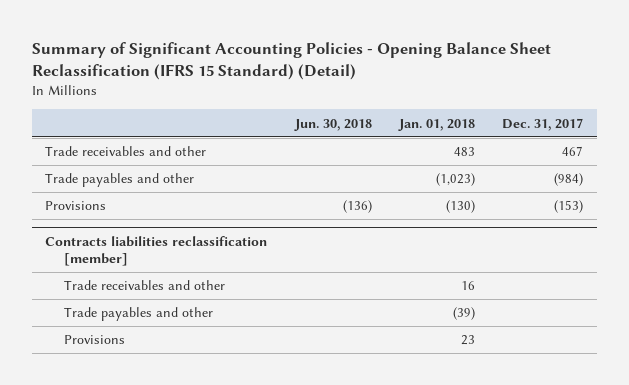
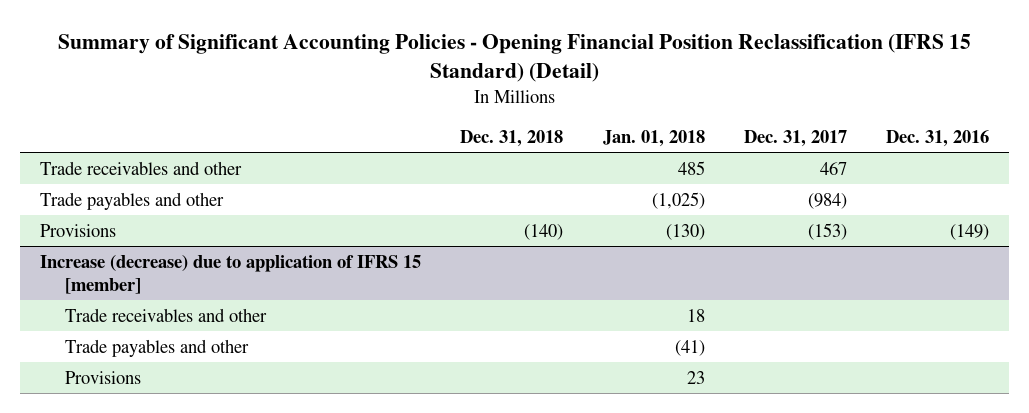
- Summary of Significant Accounting Policies - Opening Balance Sheet Reclassification (IFRS 15 Standard) (Detail)
+ Summary of Significant Accounting Policies - Opening Financial Position Reclassification (IFRS 15 Standard) (Detail)
- | Jun. 30, 2018 | Jan. 01, 2018 | Dec. 31, 2017
+ | Dec. 31, 2018 | Jan. 01, 2018 | Dec. 31, 2017 | Dec. 31, 2016
- Trade receivables and other | | 483 | 467
- Trade payables and other | | (1,023) | (984)
+ Trade receivables and other | | 485 | 467 |
+ Trade payables and other | | (1,025) | (984) |
- Contracts liabilities reclassification [member]
- Trade receivables and other | | 16 |
- Trade payables and other | | (39) |
+ Increase (decrease) due to application of IFRS 15 [member]
+ Trade receivables and other | | 18 | |
+ Trade payables and other | | (41) | |

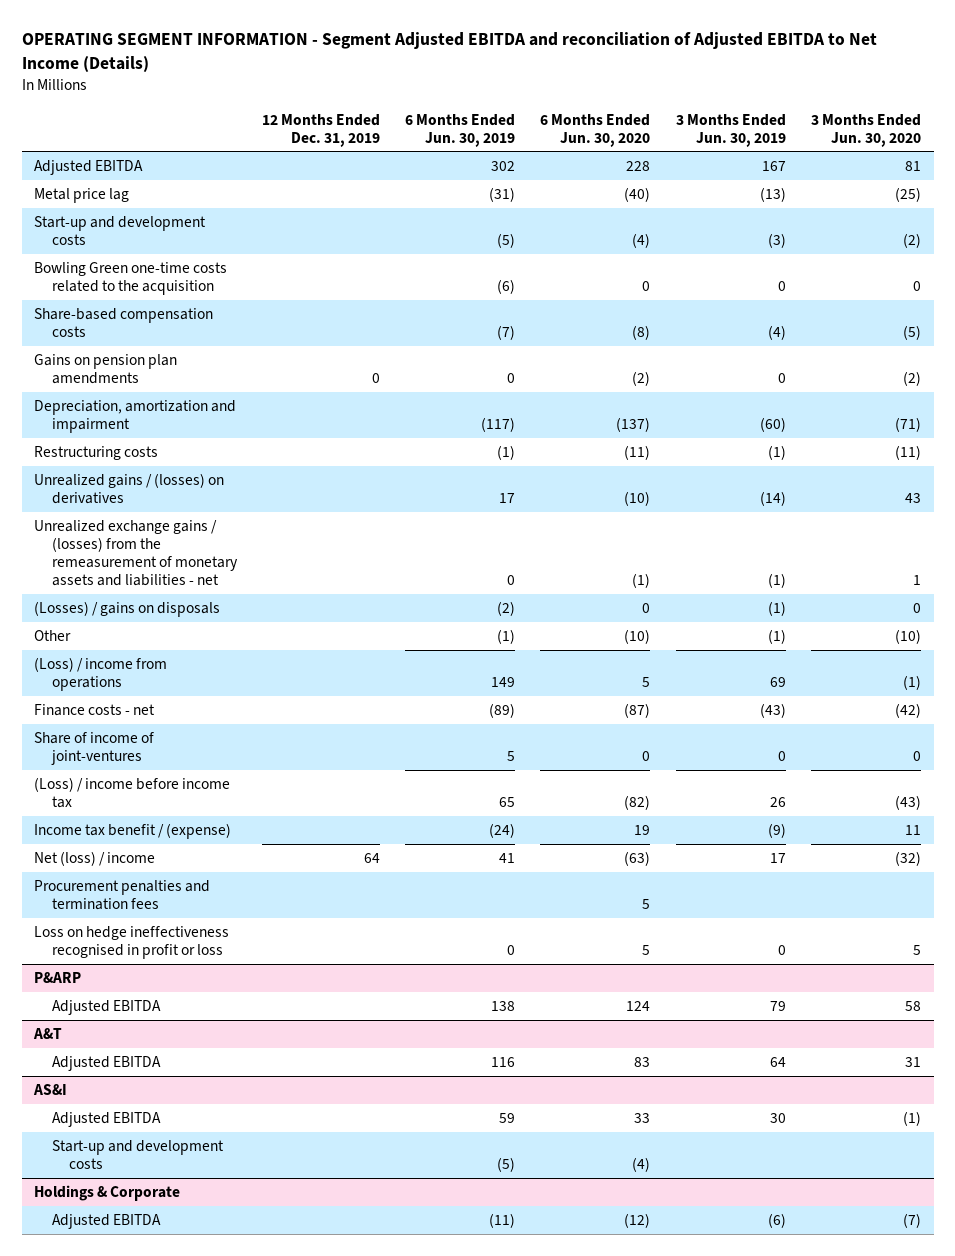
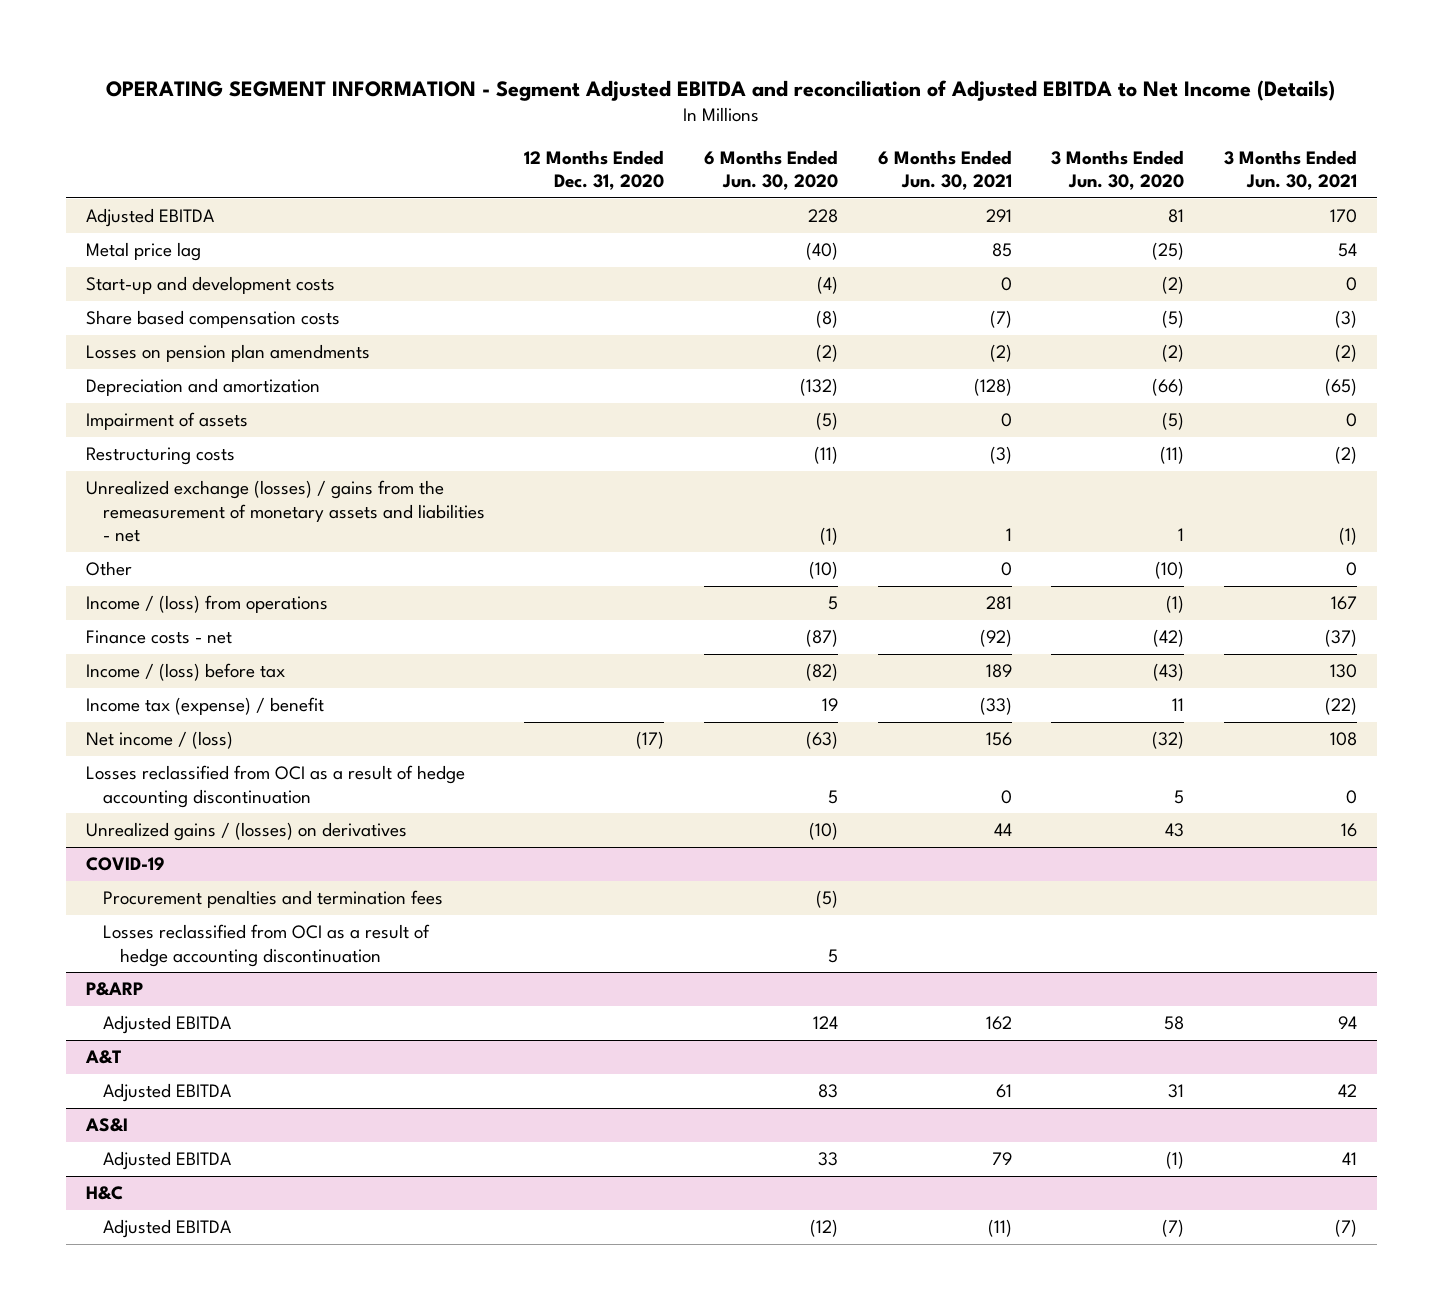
- | 12 Months Ended Dec. 31, 2019 | 6 Months Ended Jun. 30, 2019 | 6 Months Ended Jun. 30, 2020 | 3 Months Ended Jun. 30, 2019 | 3 Months Ended Jun. 30, 2020
+ | 12 Months Ended Dec. 31, 2020 | 6 Months Ended Jun. 30, 2020 | 6 Months Ended Jun. 30, 2021 | 3 Months Ended Jun. 30, 2020 | 3 Months Ended Jun. 30, 2021
- Bowling Green one-time costs related to the acquisition | | (6) | 0 | 0 | 0
- Share-based compensation costs | | (7) | (8) | (4) | (5)
- Gains on pension plan amendments | 0 | 0 | (2) | 0 | (2)
- Depreciation, amortization and impairment | | (117) | (137) | (60) | (71)
+ Share based compensation costs | | (8) | (7) | (5) | (3)
+ Losses on pension plan amendments | | (2) | (2) | (2) | (2)
+ Depreciation and amortization | | (132) | (128) | (66) | (65)
+ Impairment of assets | | (5) | 0 | (5) | 0
- Unrealized exchange gains / (losses) from the remeasurement of monetary assets and liabilities - net | | 0 | (1) | (1) | 1
- (Losses) / gains on disposals | | (2) | 0 | (1) | 0
+ Unrealized exchange (losses) / gains from the remeasurement of monetary assets and liabilities - net | | (1) | 1 | 1 | (1)
- (Loss) / income from operations | | 149 | 5 | 69 | (1)
+ Income / (loss) from operations | | 5 | 281 | (1) | 167
- Share of income of joint-ventures | | 5 | 0 | 0 | 0
- (Loss) / income before income tax | | 65 | (82) | 26 | (43)
- Income tax benefit / (expense) | | (24) | 19 | (9) | 11
- Net (loss) / income | 64 | 41 | (63) | 17 | (32)
- Procurement penalties and termination fees | | | 5 | |
- Loss on hedge ineffectiveness recognised in profit or loss | | 0 | 5 | 0 | 5
+ Income / (loss) before tax | | (82) | 189 | (43) | 130
+ Income tax (expense) / benefit | | 19 | (33) | 11 | (22)
+ Net income / (loss) | (17) | (63) | 156 | (32) | 108
+ Losses reclassified from OCI as a result of hedge accounting discontinuation | | 5 | 0 | 5 | 0
moved down: Unrealized gains / (losses) on derivatives | | (10) | 44 | 43 | 16
+ COVID-19
+ Procurement penalties and termination fees | | (5) | | |
+ Losses reclassified from OCI as a result of hedge accounting discontinuation | | 5 | | |
@ AS&I
- Start-up and development costs | | (5) | (4) | |
- Holdings & Corporate
+ H&C

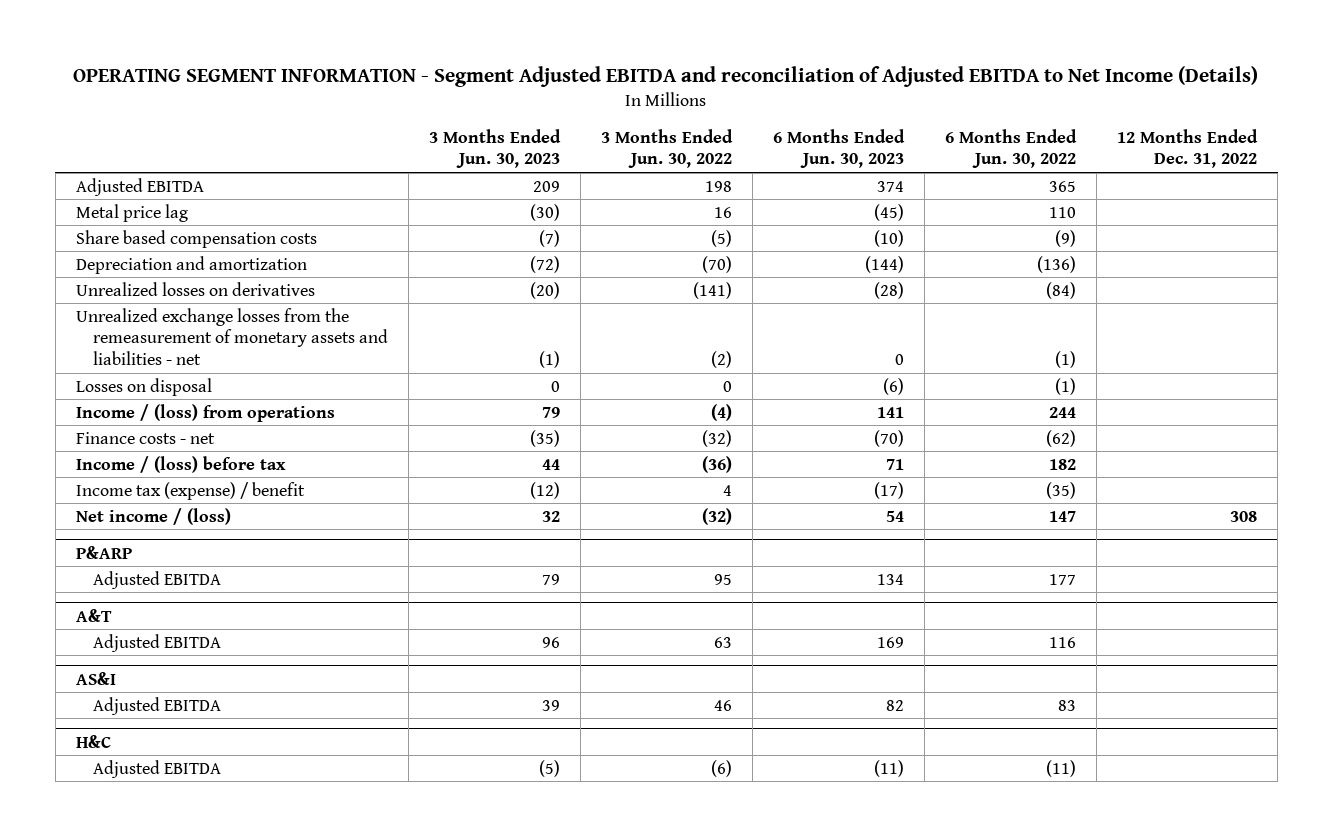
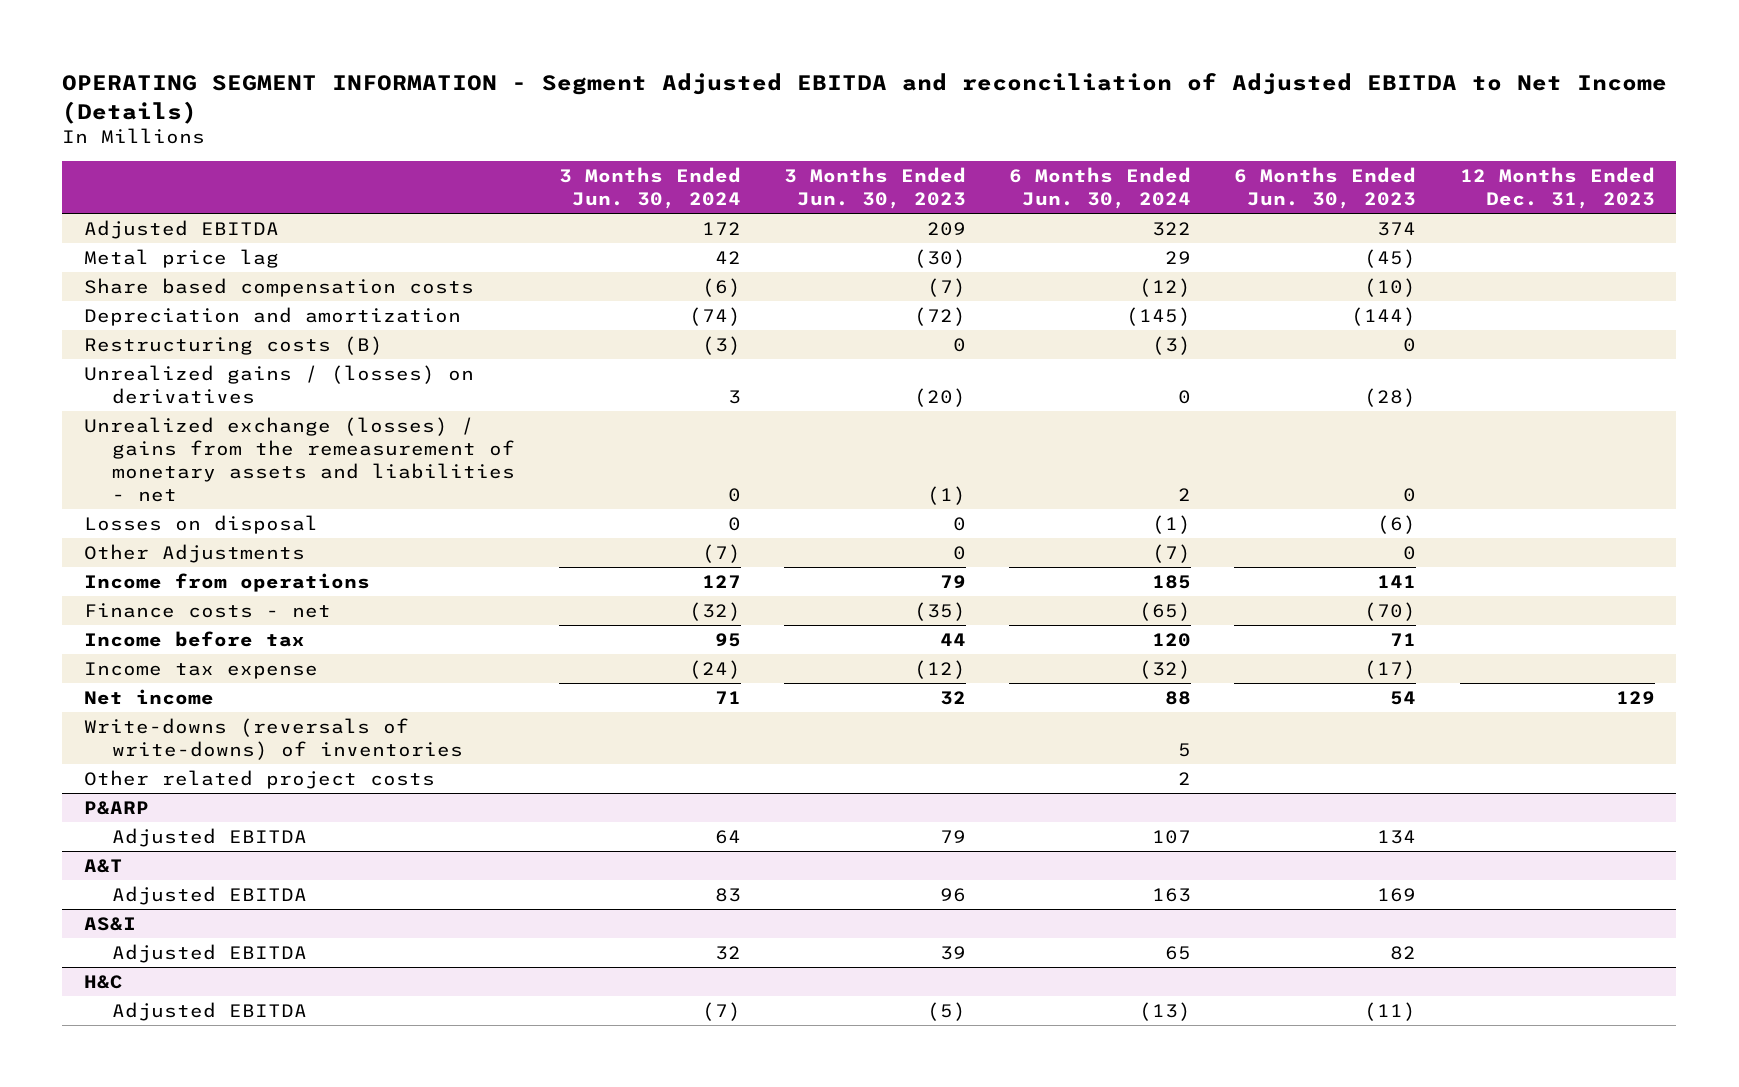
- | 3 Months Ended Jun. 30, 2023 | 3 Months Ended Jun. 30, 2022 | 6 Months Ended Jun. 30, 2023 | 6 Months Ended Jun. 30, 2022 | 12 Months Ended Dec. 31, 2022
+ | 3 Months Ended Jun. 30, 2024 | 3 Months Ended Jun. 30, 2023 | 6 Months Ended Jun. 30, 2024 | 6 Months Ended Jun. 30, 2023 | 12 Months Ended Dec. 31, 2023
- Unrealized losses on derivatives | (20) | (141) | (28) | (84) |
- Unrealized exchange losses from the remeasurement of monetary assets and liabilities - net | (1) | (2) | 0 | (1) |
+ Restructuring costs (B) | (3) | 0 | (3) | 0 |
+ Unrealized gains / (losses) on derivatives | 3 | (20) | 0 | (28) |
+ Unrealized exchange (losses) / gains from the remeasurement of monetary assets and liabilities - net | 0 | (1) | 2 | 0 |
- Income / (loss) from operations | 79 | (4) | 141 | 244 |
+ Other Adjustments | (7) | 0 | (7) | 0 |
+ Income from operations | 127 | 79 | 185 | 141 |
- Income / (loss) before tax | 44 | (36) | 71 | 182 |
- Income tax (expense) / benefit | (12) | 4 | (17) | (35) |
- Net income / (loss) | 32 | (32) | 54 | 147 | 308
+ Income before tax | 95 | 44 | 120 | 71 |
+ Income tax expense | (24) | (12) | (32) | (17) |
+ Net income | 71 | 32 | 88 | 54 | 129
+ Write-downs (reversals of write-downs) of inventories | | | 5 | |
+ Other related project costs | | | 2 | |

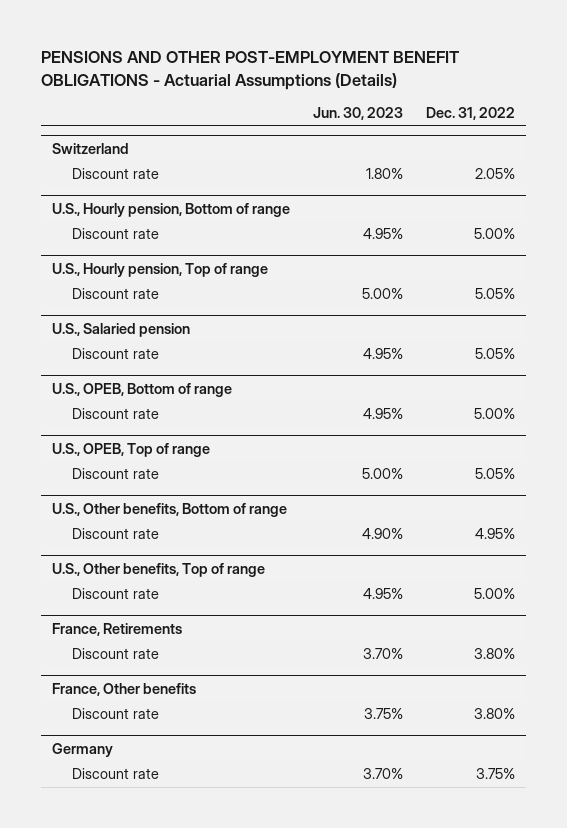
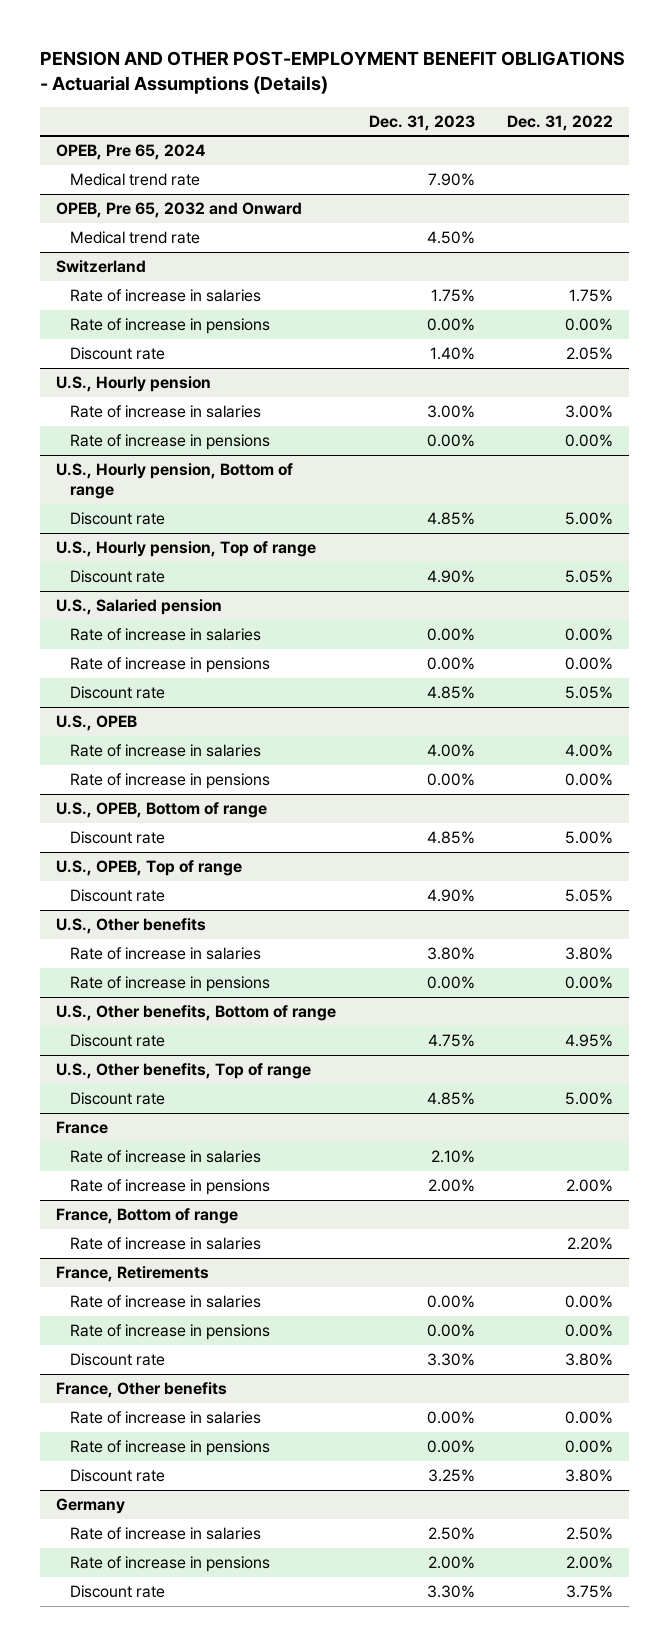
- PENSIONS AND OTHER POST-EMPLOYMENT BENEFIT OBLIGATIONS - Actuarial Assumptions (Details)
+ PENSION AND OTHER POST-EMPLOYMENT BENEFIT OBLIGATIONS - Actuarial Assumptions (Details)
- | Jun. 30, 2023 | Dec. 31, 2022
+ | Dec. 31, 2023 | Dec. 31, 2022
+ OPEB, Pre 65, 2024
+ Medical trend rate | 7.90% |
+ OPEB, Pre 65, 2032 and Onward
+ Medical trend rate | 4.50% |
@ Switzerland
+ Rate of increase in salaries | 1.75% | 1.75%
+ Rate of increase in pensions | 0.00% | 0.00%
+ U.S., Hourly pension
+ Rate of increase in salaries | 3.00% | 3.00%
+ Rate of increase in pensions | 0.00% | 0.00%
@ U.S., Salaried pension
+ Rate of increase in salaries | 0.00% | 0.00%
+ Rate of increase in pensions | 0.00% | 0.00%
+ U.S., OPEB
+ Rate of increase in salaries | 4.00% | 4.00%
+ Rate of increase in pensions | 0.00% | 0.00%
+ U.S., Other benefits
+ Rate of increase in salaries | 3.80% | 3.80%
+ Rate of increase in pensions | 0.00% | 0.00%
+ France
+ Rate of increase in salaries | 2.10% |
+ Rate of increase in pensions | 2.00% | 2.00%
+ France, Bottom of range
+ Rate of increase in salaries | | 2.20%
@ France, Retirements
+ Rate of increase in salaries | 0.00% | 0.00%
+ Rate of increase in pensions | 0.00% | 0.00%
@ France, Other benefits
+ Rate of increase in salaries | 0.00% | 0.00%
+ Rate of increase in pensions | 0.00% | 0.00%
@ Germany
+ Rate of increase in salaries | 2.50% | 2.50%
+ Rate of increase in pensions | 2.00% | 2.00%

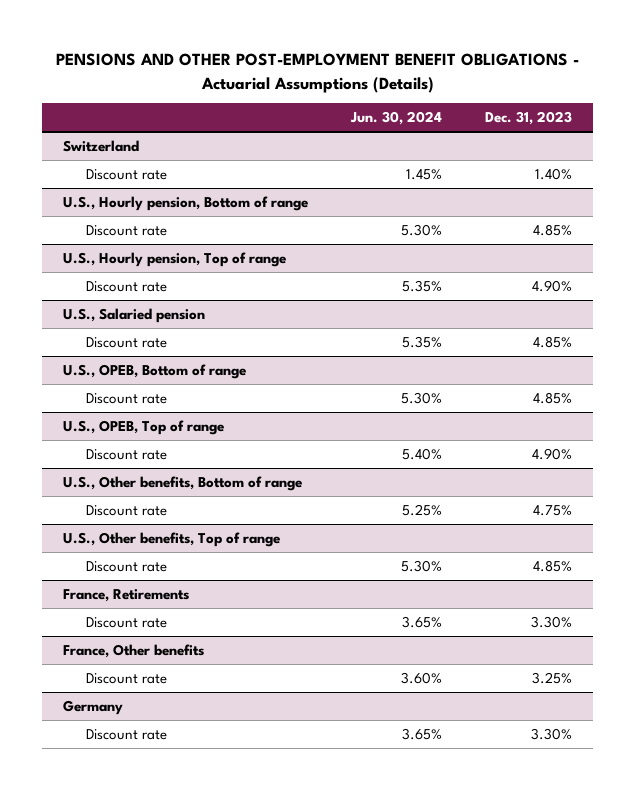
- PENSION AND OTHER POST-EMPLOYMENT BENEFIT OBLIGATIONS - Actuarial Assumptions (Details)
+ PENSIONS AND OTHER POST-EMPLOYMENT BENEFIT OBLIGATIONS - Actuarial Assumptions (Details)
- | Dec. 31, 2023 | Dec. 31, 2022
+ | Jun. 30, 2024 | Dec. 31, 2023
- OPEB, Pre 65, 2024
- Medical trend rate | 7.90% |
- OPEB, Pre 65, 2032 and Onward
- Medical trend rate | 4.50% |
@ Switzerland
- Rate of increase in salaries | 1.75% | 1.75%
- Rate of increase in pensions | 0.00% | 0.00%
- U.S., Hourly pension
- Rate of increase in salaries | 3.00% | 3.00%
- Rate of increase in pensions | 0.00% | 0.00%
@ U.S., Salaried pension
- Rate of increase in salaries | 0.00% | 0.00%
- Rate of increase in pensions | 0.00% | 0.00%
- U.S., OPEB
- Rate of increase in salaries | 4.00% | 4.00%
- Rate of increase in pensions | 0.00% | 0.00%
- U.S., Other benefits
- Rate of increase in salaries | 3.80% | 3.80%
- Rate of increase in pensions | 0.00% | 0.00%
- France
- Rate of increase in salaries | 2.10% |
- Rate of increase in pensions | 2.00% | 2.00%
- France, Bottom of range
- Rate of increase in salaries | | 2.20%
@ France, Retirements
- Rate of increase in salaries | 0.00% | 0.00%
- Rate of increase in pensions | 0.00% | 0.00%
@ France, Other benefits
- Rate of increase in salaries | 0.00% | 0.00%
- Rate of increase in pensions | 0.00% | 0.00%
@ Germany
- Rate of increase in salaries | 2.50% | 2.50%
- Rate of increase in pensions | 2.00% | 2.00%

